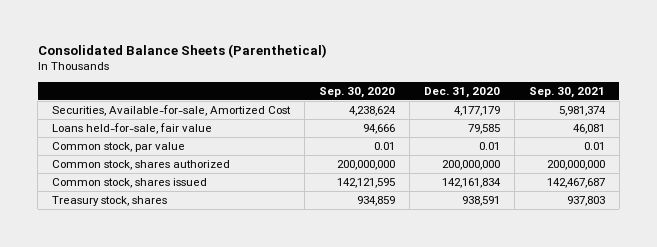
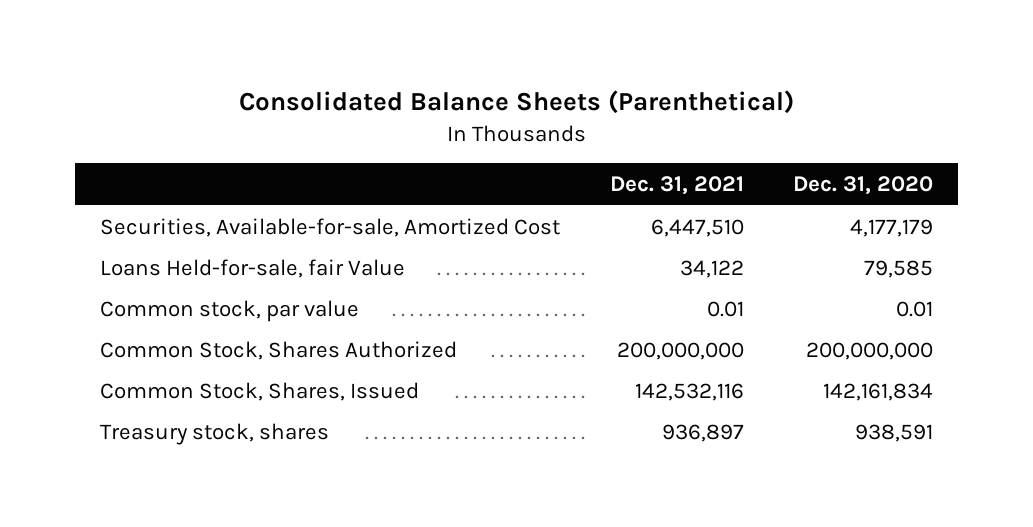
- | Sep. 30, 2020 | Dec. 31, 2020 | Sep. 30, 2021
+ | Dec. 31, 2021 | Dec. 31, 2020
- Loans held-for-sale, fair value | 94,666 | 79,585 | 46,081
+ Loans Held-for-sale, fair Value | 34,122 | 79,585
- Common stock, shares authorized | 200,000,000 | 200,000,000 | 200,000,000
- Common stock, shares issued | 142,121,595 | 142,161,834 | 142,467,687
+ Common Stock, Shares Authorized | 200,000,000 | 200,000,000
+ Common Stock, Shares, Issued | 142,532,116 | 142,161,834

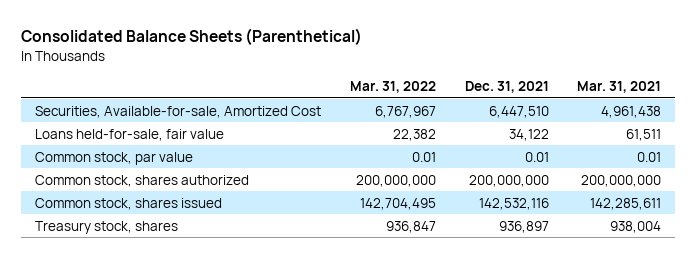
- | Dec. 31, 2021 | Dec. 31, 2020
+ | Mar. 31, 2022 | Dec. 31, 2021 | Mar. 31, 2021
- Loans Held-for-sale, fair Value | 34,122 | 79,585
+ Loans held-for-sale, fair value | 22,382 | 34,122 | 61,511
- Common Stock, Shares Authorized | 200,000,000 | 200,000,000
- Common Stock, Shares, Issued | 142,532,116 | 142,161,834
+ Common stock, shares authorized | 200,000,000 | 200,000,000 | 200,000,000
+ Common stock, shares issued | 142,704,495 | 142,532,116 | 142,285,611

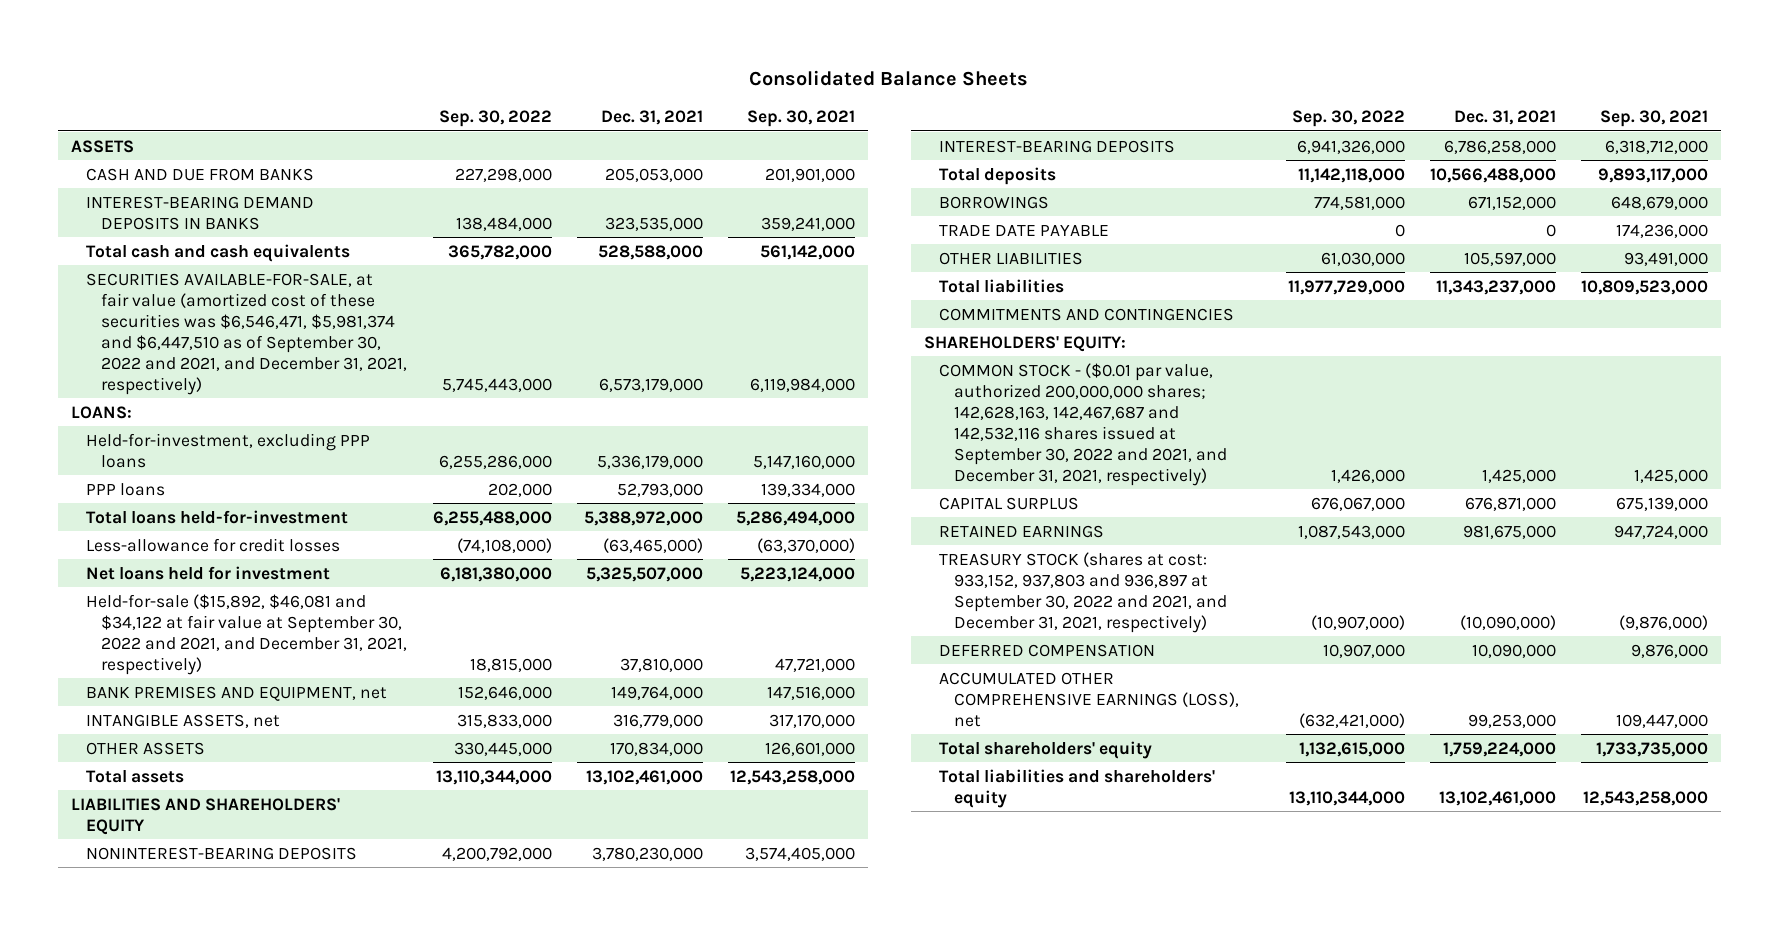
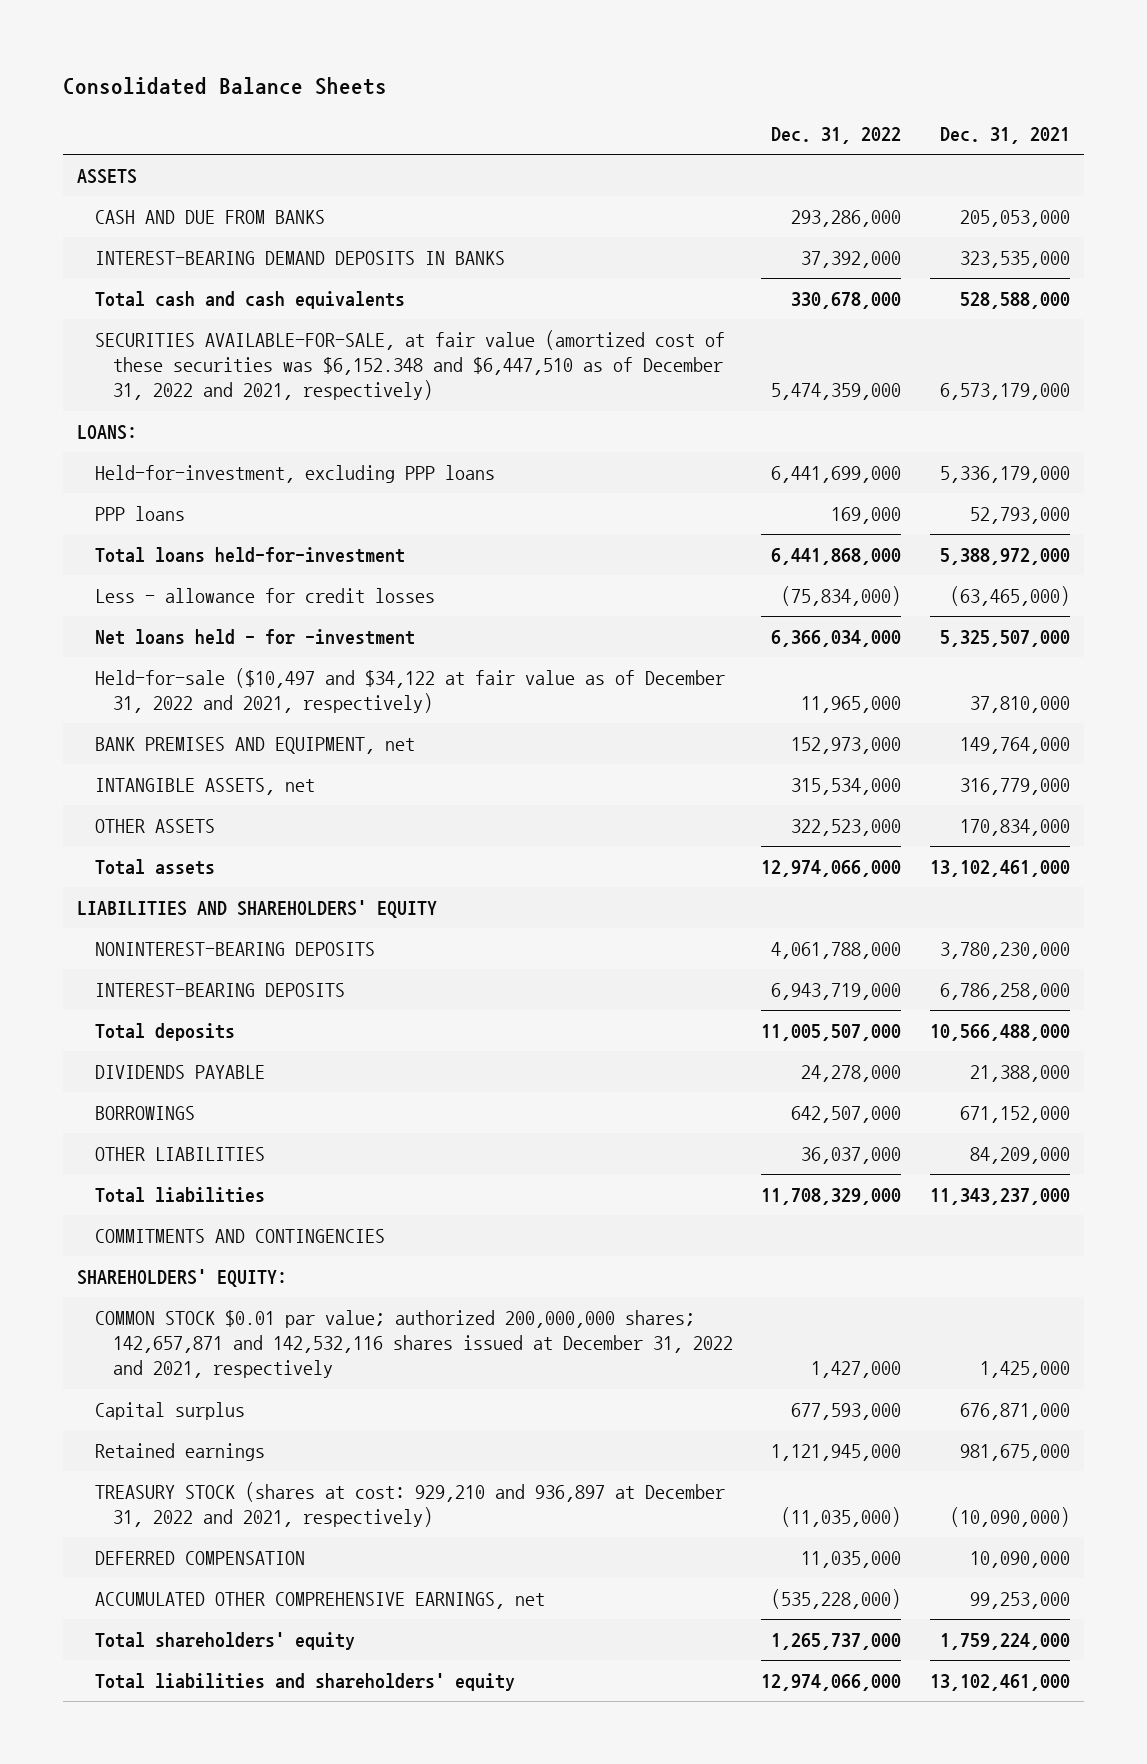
- | Sep. 30, 2022 | Dec. 31, 2021 | Sep. 30, 2021
+ | Dec. 31, 2022 | Dec. 31, 2021
- SECURITIES AVAILABLE-FOR-SALE, at fair value (amortized cost of these securities was $6,546,471, $5,981,374 and $6,447,510 as of September 30, 2022 and 2021, and December 31, 2021, respectively) | 5,745,443,000 | 6,573,179,000 | 6,119,984,000
+ SECURITIES AVAILABLE-FOR-SALE, at fair value (amortized cost of these securities was $6,152.348 and $6,447,510 as of December 31, 2022 and 2021, respectively) | 5,474,359,000 | 6,573,179,000
- Less-allowance for credit losses | (74,108,000) | (63,465,000) | (63,370,000)
- Net loans held for investment | 6,181,380,000 | 5,325,507,000 | 5,223,124,000
- Held-for-sale ($15,892, $46,081 and $34,122 at fair value at September 30, 2022 and 2021, and December 31, 2021, respectively) | 18,815,000 | 37,810,000 | 47,721,000
+ Less - allowance for credit losses | (75,834,000) | (63,465,000)
+ Net loans held - for -investment | 6,366,034,000 | 5,325,507,000
+ Held-for-sale ($10,497 and $34,122 at fair value as of December 31, 2022 and 2021, respectively) | 11,965,000 | 37,810,000
+ DIVIDENDS PAYABLE | 24,278,000 | 21,388,000
- TRADE DATE PAYABLE | 0 | 0 | 174,236,000
- OTHER LIABILITIES | 61,030,000 | 105,597,000 | 93,491,000
+ OTHER LIABILITIES | 36,037,000 | 84,209,000
- COMMON STOCK - ($0.01 par value, authorized 200,000,000 shares; 142,628,163, 142,467,687 and 142,532,116 shares issued at September 30, 2022 and 2021, and December 31, 2021, respectively) | 1,426,000 | 1,425,000 | 1,425,000
- CAPITAL SURPLUS | 676,067,000 | 676,871,000 | 675,139,000
- RETAINED EARNINGS | 1,087,543,000 | 981,675,000 | 947,724,000
- TREASURY STOCK (shares at cost: 933,152, 937,803 and 936,897 at September 30, 2022 and 2021, and December 31, 2021, respectively) | (10,907,000) | (10,090,000) | (9,876,000)
+ COMMON STOCK $0.01 par value; authorized 200,000,000 shares; 142,657,871 and 142,532,116 shares issued at December 31, 2022 and 2021, respectively | 1,427,000 | 1,425,000
+ Capital surplus | 677,593,000 | 676,871,000
+ Retained earnings | 1,121,945,000 | 981,675,000
+ TREASURY STOCK (shares at cost: 929,210 and 936,897 at December 31, 2022 and 2021, respectively) | (11,035,000) | (10,090,000)
- ACCUMULATED OTHER COMPREHENSIVE EARNINGS (LOSS), net | (632,421,000) | 99,253,000 | 109,447,000
+ ACCUMULATED OTHER COMPREHENSIVE EARNINGS, net | (535,228,000) | 99,253,000

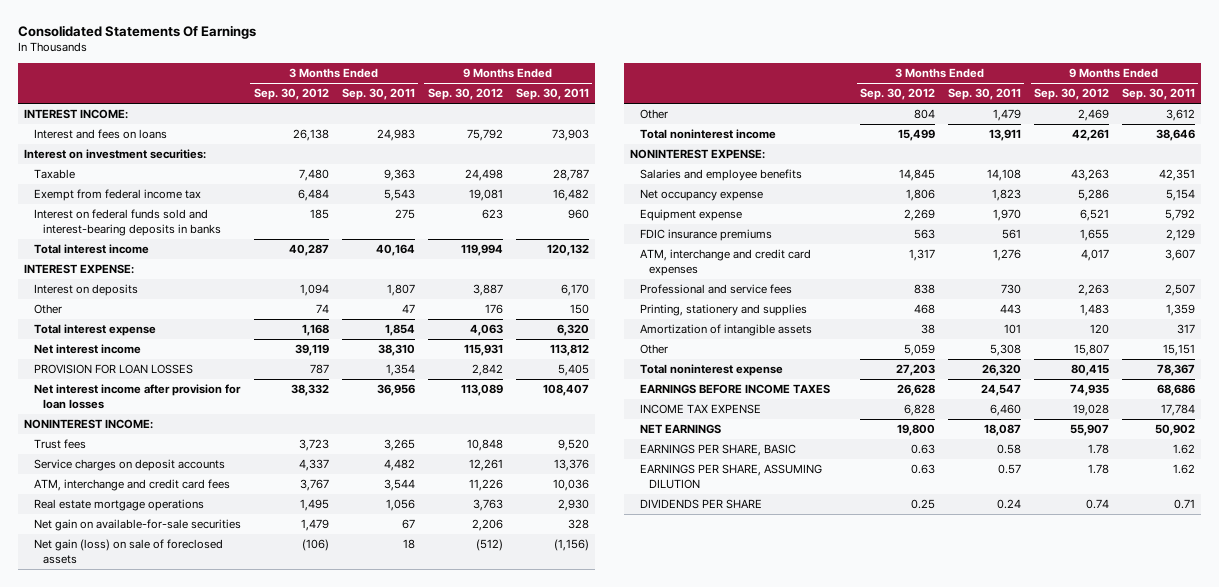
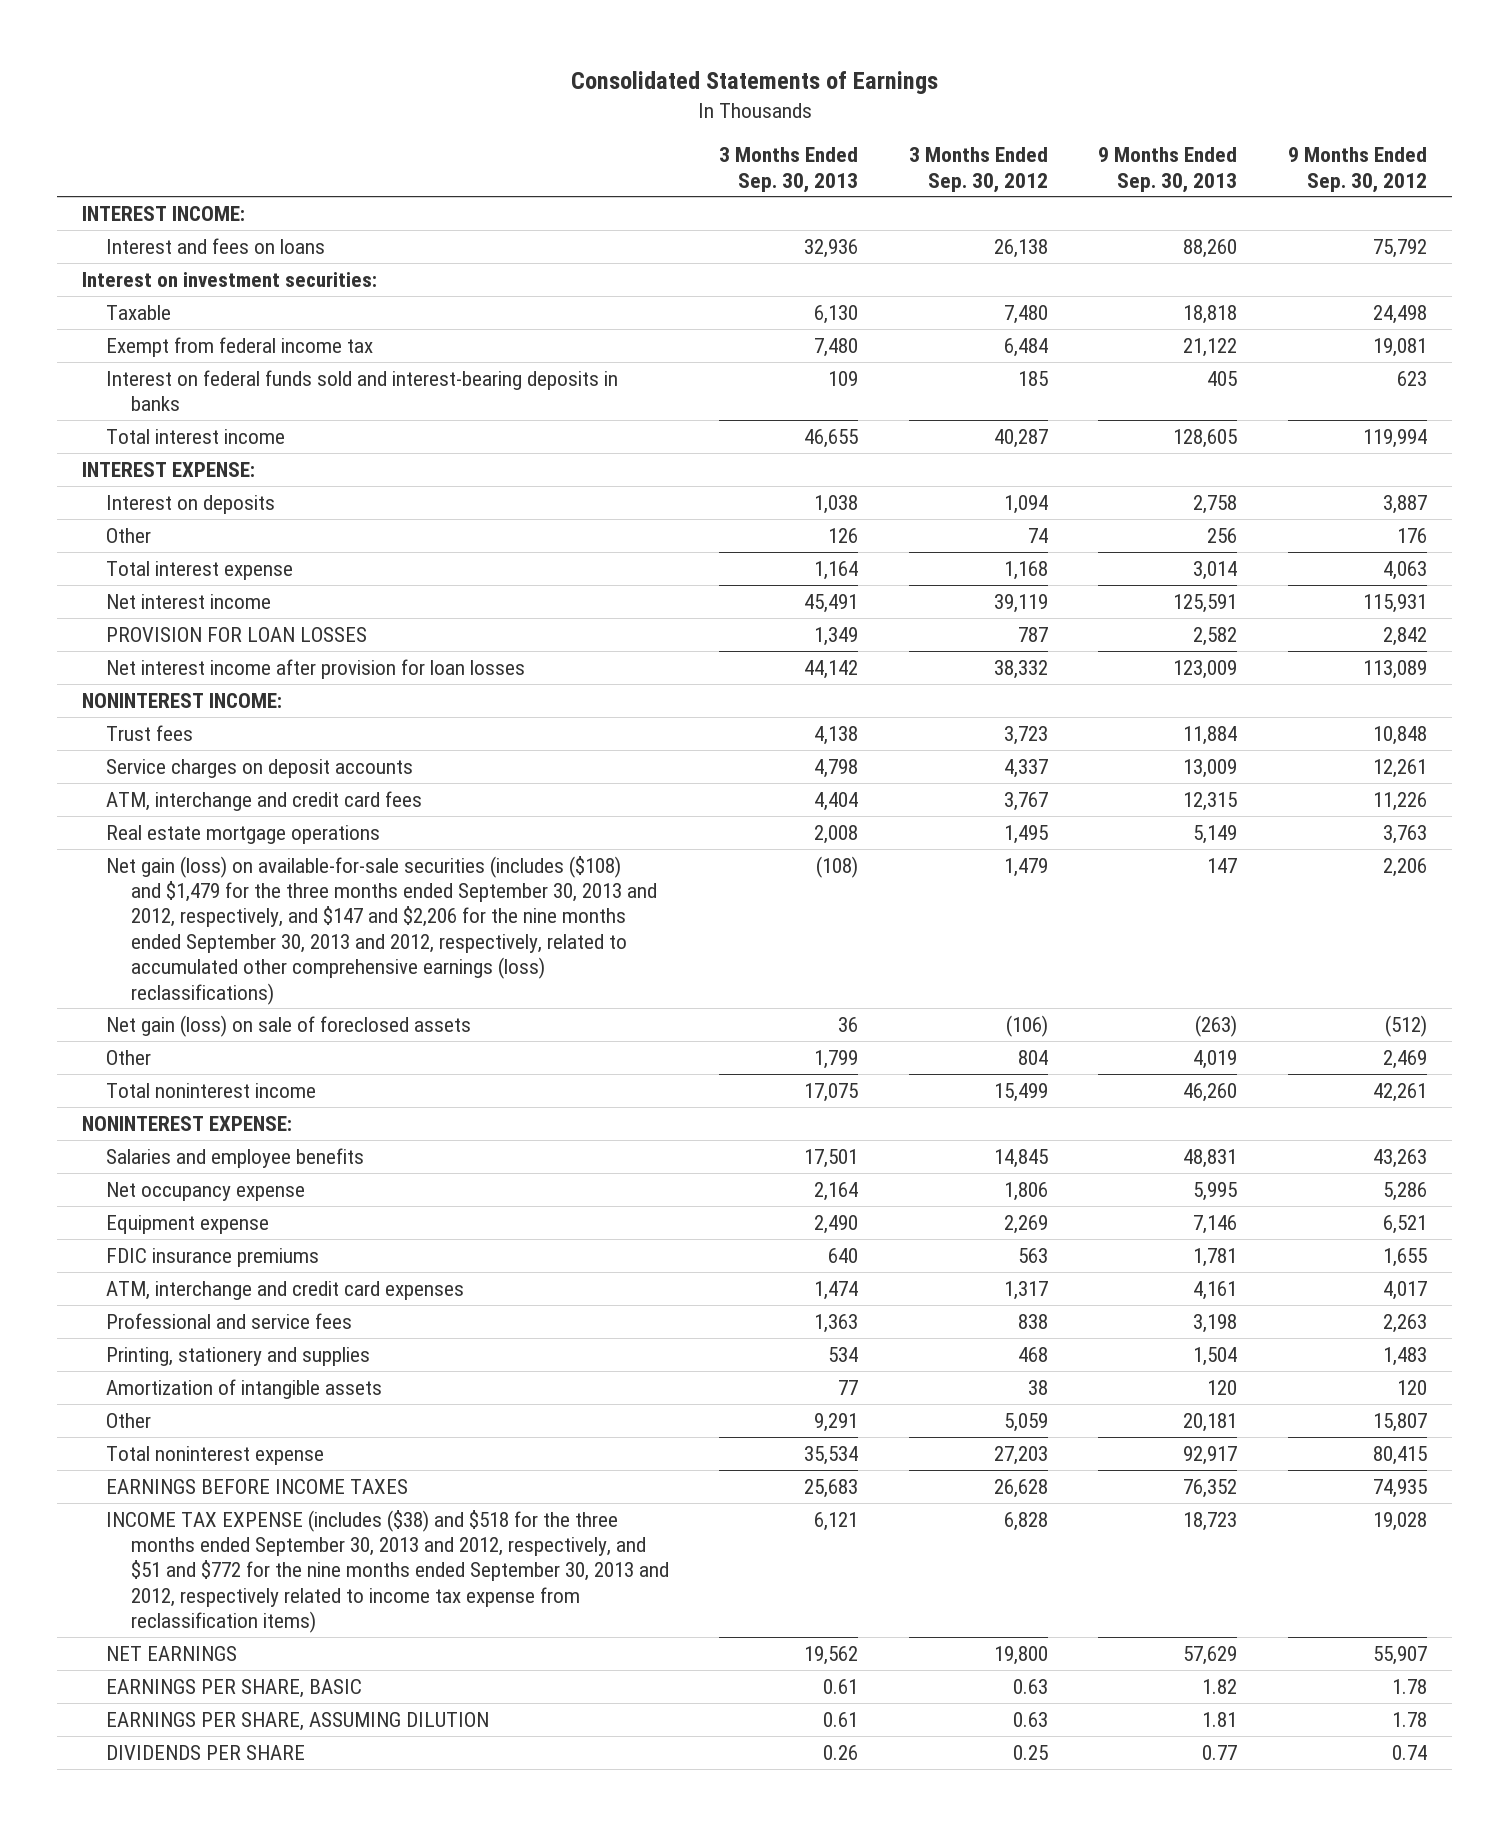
- Consolidated Statements Of Earnings
+ Consolidated Statements of Earnings
- | 3 Months Ended Sep. 30, 2012 | 3 Months Ended Sep. 30, 2011 | 9 Months Ended Sep. 30, 2012 | 9 Months Ended Sep. 30, 2011
+ | 3 Months Ended Sep. 30, 2013 | 3 Months Ended Sep. 30, 2012 | 9 Months Ended Sep. 30, 2013 | 9 Months Ended Sep. 30, 2012
- Net gain on available-for-sale securities | 1,479 | 67 | 2,206 | 328
+ Net gain (loss) on available-for-sale securities (includes ($108) and $1,479 for the three months ended September 30, 2013 and 2012, respectively, and $147 and $2,206 for the nine months ended September 30, 2013 and 2012, respectively, related to accumulated other comprehensive earnings (loss) reclassifications) | (108) | 1,479 | 147 | 2,206
- INCOME TAX EXPENSE | 6,828 | 6,460 | 19,028 | 17,784
+ INCOME TAX EXPENSE (includes ($38) and $518 for the three months ended September 30, 2013 and 2012, respectively, and $51 and $772 for the nine months ended September 30, 2013 and 2012, respectively related to income tax expense from reclassification items) | 6,121 | 6,828 | 18,723 | 19,028

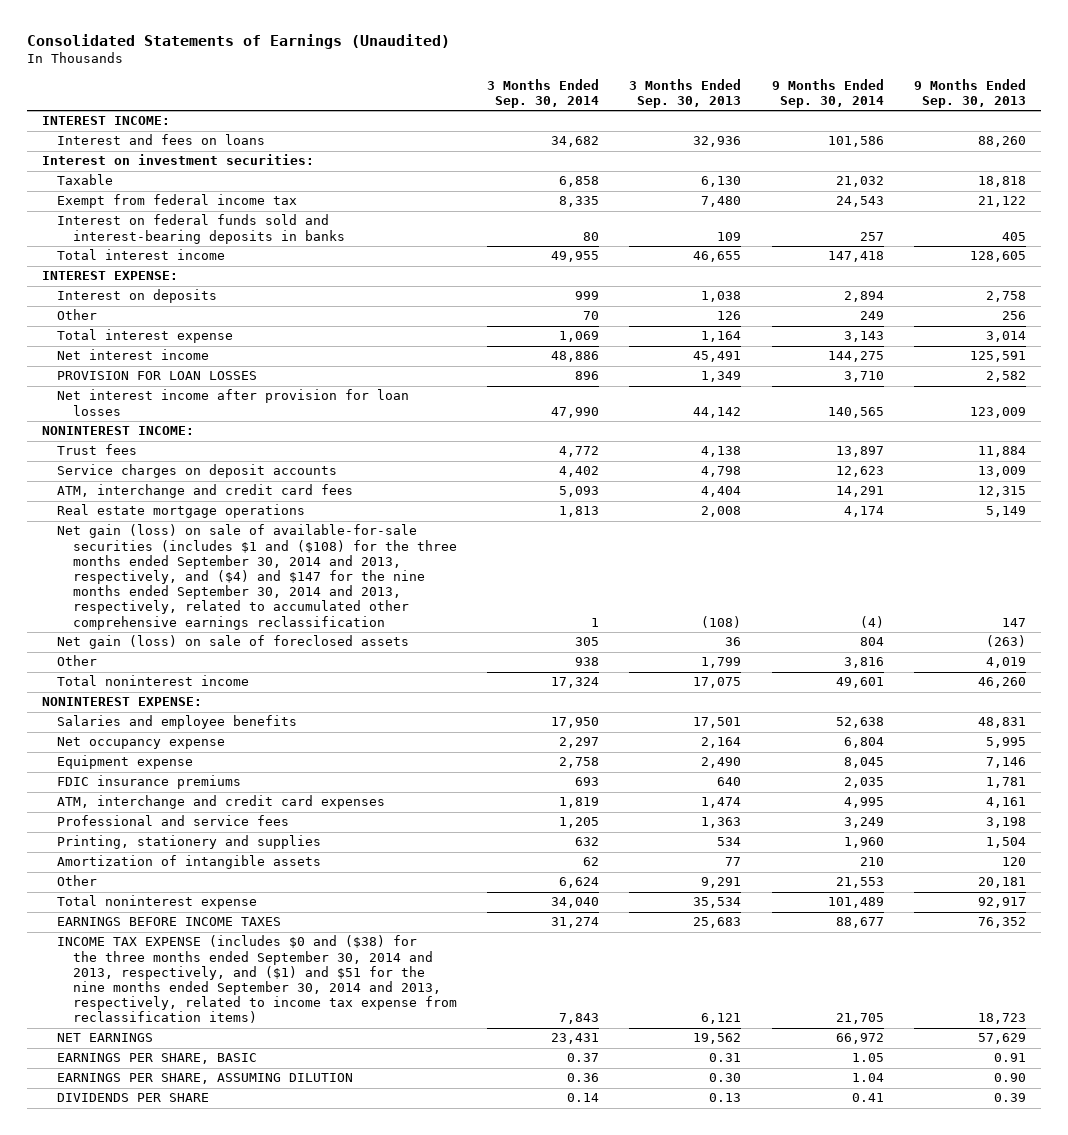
- Consolidated Statements of Earnings
+ Consolidated Statements of Earnings (Unaudited)
- | 3 Months Ended Sep. 30, 2013 | 3 Months Ended Sep. 30, 2012 | 9 Months Ended Sep. 30, 2013 | 9 Months Ended Sep. 30, 2012
+ | 3 Months Ended Sep. 30, 2014 | 3 Months Ended Sep. 30, 2013 | 9 Months Ended Sep. 30, 2014 | 9 Months Ended Sep. 30, 2013
- Net gain (loss) on available-for-sale securities (includes ($108) and $1,479 for the three months ended September 30, 2013 and 2012, respectively, and $147 and $2,206 for the nine months ended September 30, 2013 and 2012, respectively, related to accumulated other comprehensive earnings (loss) reclassifications) | (108) | 1,479 | 147 | 2,206
+ Net gain (loss) on sale of available-for-sale securities (includes $1 and ($108) for the three months ended September 30, 2014 and 2013, respectively, and ($4) and $147 for the nine months ended September 30, 2014 and 2013, respectively, related to accumulated other comprehensive earnings reclassification | 1 | (108) | (4) | 147
- INCOME TAX EXPENSE (includes ($38) and $518 for the three months ended September 30, 2013 and 2012, respectively, and $51 and $772 for the nine months ended September 30, 2013 and 2012, respectively related to income tax expense from reclassification items) | 6,121 | 6,828 | 18,723 | 19,028
+ INCOME TAX EXPENSE (includes $0 and ($38) for the three months ended September 30, 2014 and 2013, respectively, and ($1) and $51 for the nine months ended September 30, 2014 and 2013, respectively, related to income tax expense from reclassification items) | 7,843 | 6,121 | 21,705 | 18,723
- EARNINGS PER SHARE, BASIC | 0.61 | 0.63 | 1.82 | 1.78
- EARNINGS PER SHARE, ASSUMING DILUTION | 0.61 | 0.63 | 1.81 | 1.78
- DIVIDENDS PER SHARE | 0.26 | 0.25 | 0.77 | 0.74
+ EARNINGS PER SHARE, BASIC | 0.37 | 0.31 | 1.05 | 0.91
+ EARNINGS PER SHARE, ASSUMING DILUTION | 0.36 | 0.30 | 1.04 | 0.90
+ DIVIDENDS PER SHARE | 0.14 | 0.13 | 0.41 | 0.39

